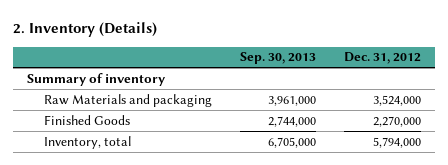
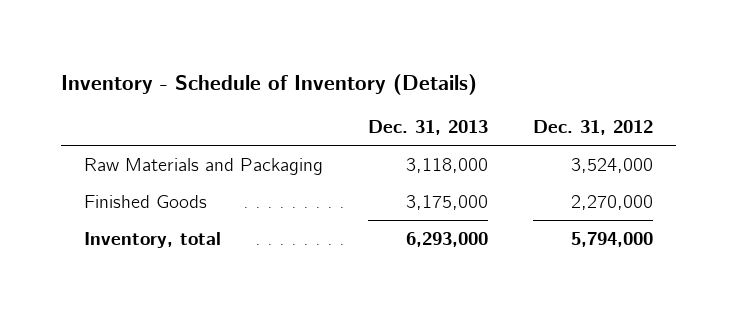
- 2. Inventory (Details)
+ Inventory - Schedule of Inventory (Details)
- | Sep. 30, 2013 | Dec. 31, 2012
+ | Dec. 31, 2013 | Dec. 31, 2012
- Summary of inventory
- Raw Materials and packaging | 3,961,000 | 3,524,000
+ Raw Materials and Packaging | 3,118,000 | 3,524,000

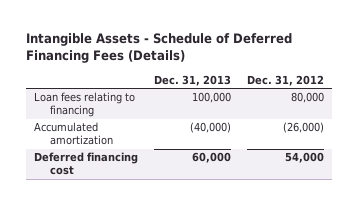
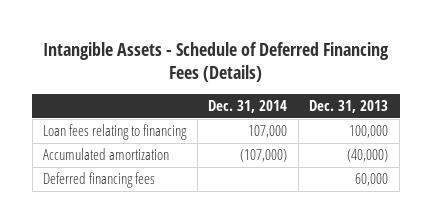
- | Dec. 31, 2013 | Dec. 31, 2012
+ | Dec. 31, 2014 | Dec. 31, 2013
- Deferred financing cost | 60,000 | 54,000
+ Deferred financing fees | | 60,000

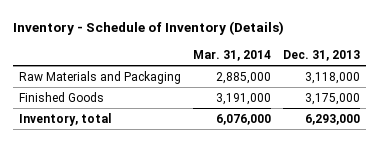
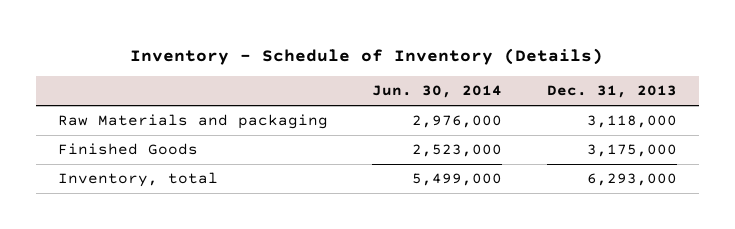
- | Mar. 31, 2014 | Dec. 31, 2013
+ | Jun. 30, 2014 | Dec. 31, 2013
- Raw Materials and Packaging | 2,885,000 | 3,118,000
+ Raw Materials and packaging | 2,976,000 | 3,118,000

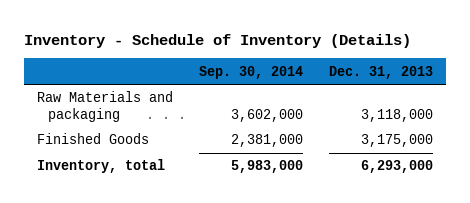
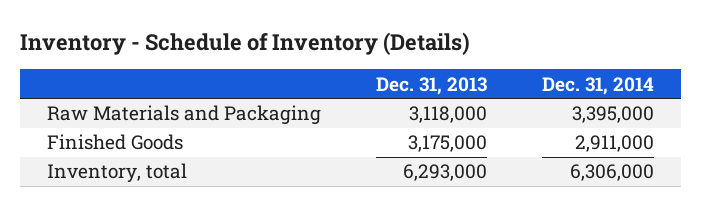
- | Sep. 30, 2014 | Dec. 31, 2013
+ | Dec. 31, 2013 | Dec. 31, 2014
- Raw Materials and packaging | 3,602,000 | 3,118,000
+ Raw Materials and Packaging | 3,118,000 | 3,395,000

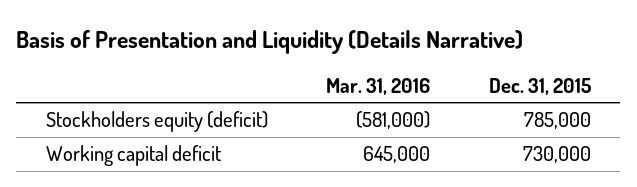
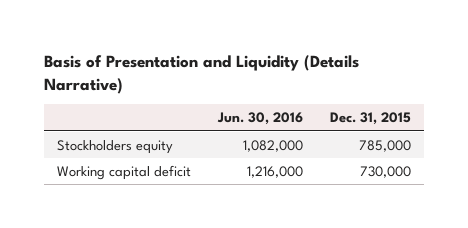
- | Mar. 31, 2016 | Dec. 31, 2015
+ | Jun. 30, 2016 | Dec. 31, 2015
- Stockholders equity (deficit) | (581,000) | 785,000
+ Stockholders equity | 1,082,000 | 785,000

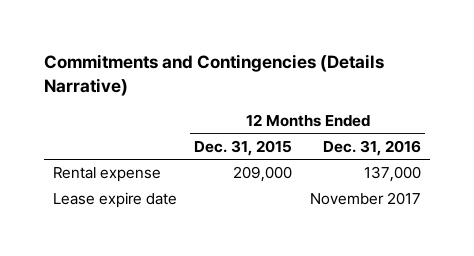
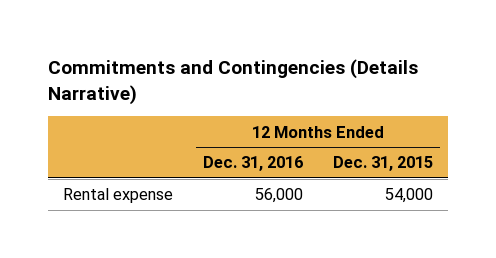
- | 12 Months Ended Dec. 31, 2015 | 12 Months Ended Dec. 31, 2016
+ | 12 Months Ended Dec. 31, 2016 | 12 Months Ended Dec. 31, 2015
- Rental expense | 209,000 | 137,000
- Lease expire date | | November 2017
+ Rental expense | 56,000 | 54,000

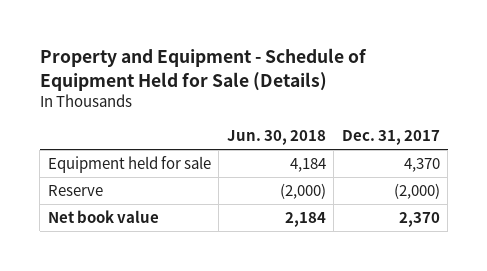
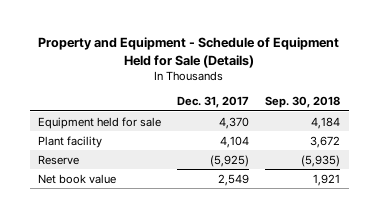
- | Jun. 30, 2018 | Dec. 31, 2017
+ | Dec. 31, 2017 | Sep. 30, 2018
- Reserve | (2,000) | (2,000)
- Net book value | 2,184 | 2,370
+ Plant facility | 4,104 | 3,672
+ Reserve | (5,925) | (5,935)
+ Net book value | 2,549 | 1,921

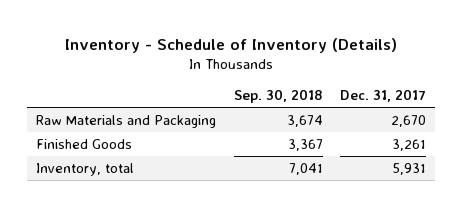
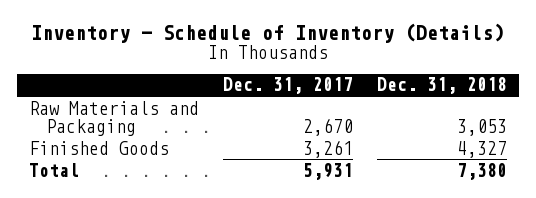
- | Sep. 30, 2018 | Dec. 31, 2017
+ | Dec. 31, 2017 | Dec. 31, 2018
- Inventory, total | 7,041 | 5,931
+ Total | 5,931 | 7,380

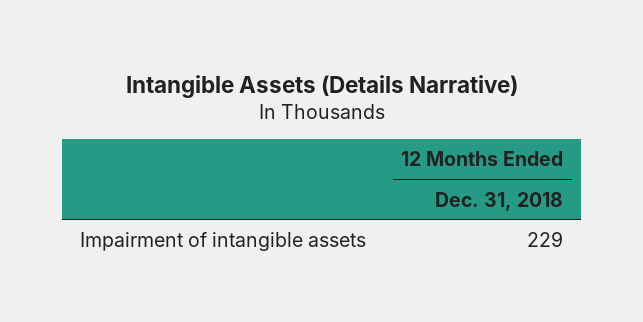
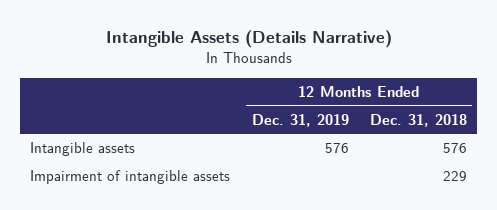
- | 12 Months Ended Dec. 31, 2018
+ | 12 Months Ended Dec. 31, 2019 | 12 Months Ended Dec. 31, 2018
+ Intangible assets | 576 | 576

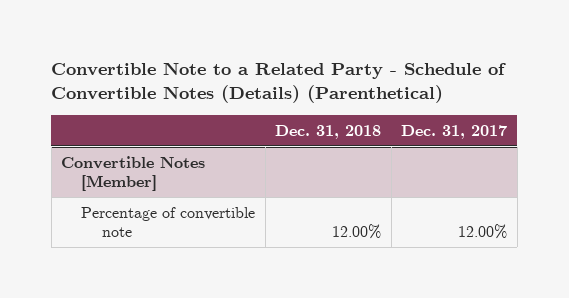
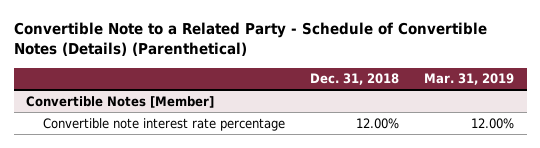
- | Dec. 31, 2018 | Dec. 31, 2017
+ | Dec. 31, 2018 | Mar. 31, 2019
@ Convertible Notes [Member]
- Percentage of convertible note | 12.00% | 12.00%
+ Convertible note interest rate percentage | 12.00% | 12.00%

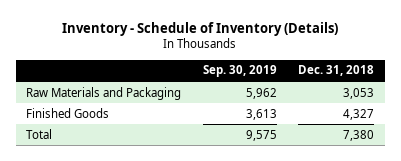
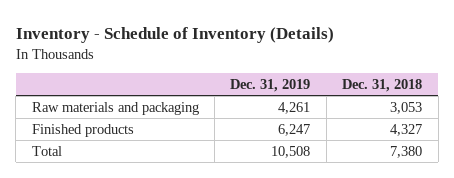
- | Sep. 30, 2019 | Dec. 31, 2018
+ | Dec. 31, 2019 | Dec. 31, 2018
- Raw Materials and Packaging | 5,962 | 3,053
- Finished Goods | 3,613 | 4,327
+ Raw materials and packaging | 4,261 | 3,053
+ Finished products | 6,247 | 4,327

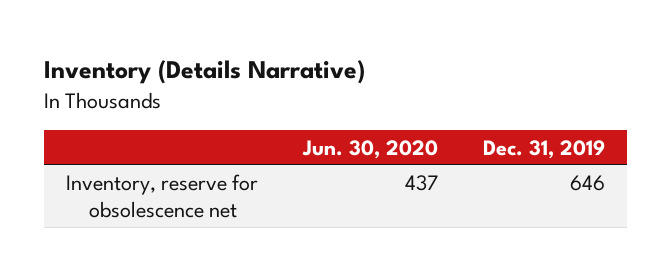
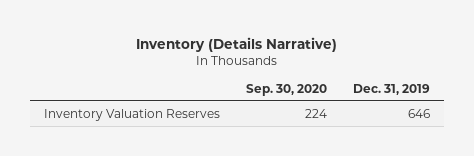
- | Jun. 30, 2020 | Dec. 31, 2019
+ | Sep. 30, 2020 | Dec. 31, 2019
- Inventory, reserve for obsolescence net | 437 | 646
+ Inventory Valuation Reserves | 224 | 646

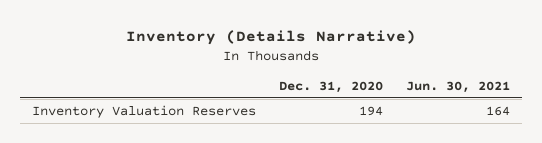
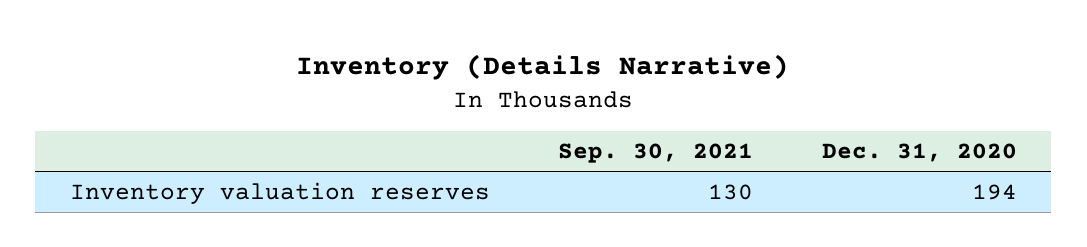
- | Dec. 31, 2020 | Jun. 30, 2021
+ | Sep. 30, 2021 | Dec. 31, 2020
- Inventory Valuation Reserves | 194 | 164
+ Inventory valuation reserves | 130 | 194

